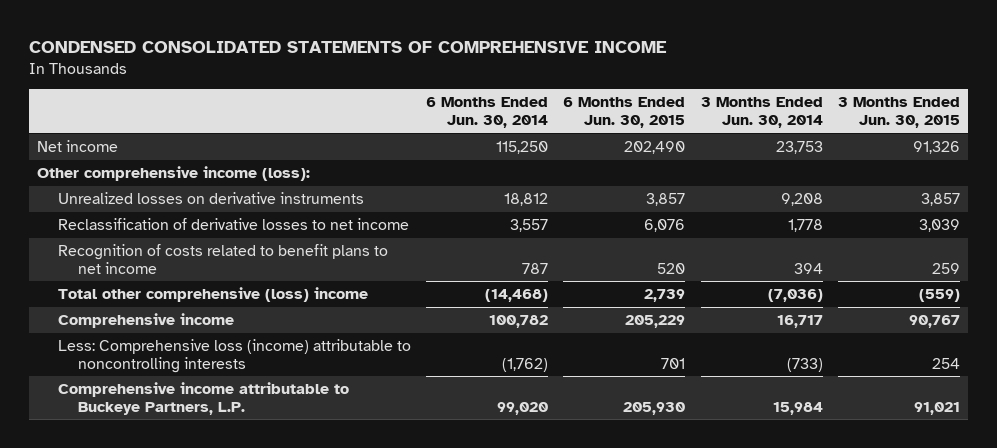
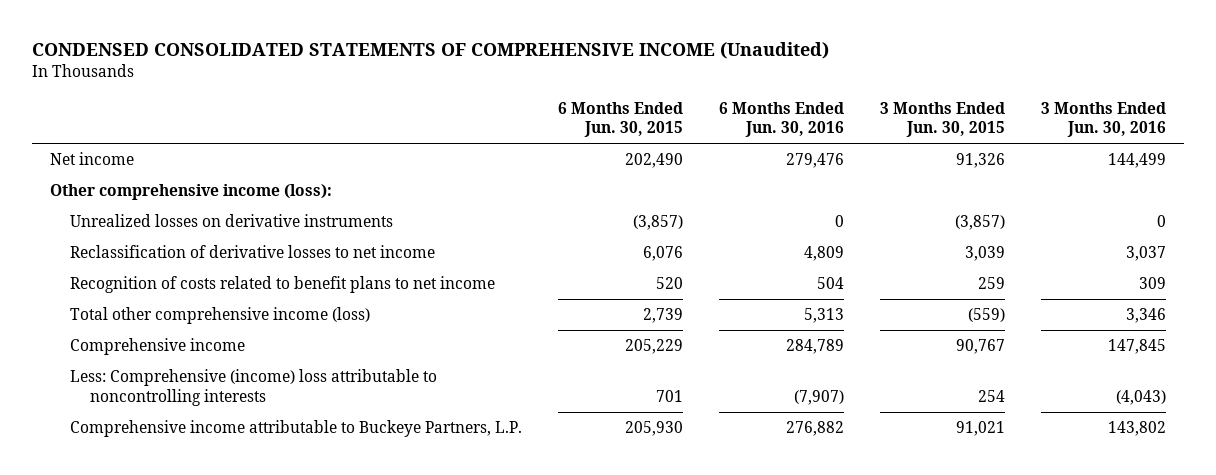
- CONDENSED CONSOLIDATED STATEMENTS OF COMPREHENSIVE INCOME
+ CONDENSED CONSOLIDATED STATEMENTS OF COMPREHENSIVE INCOME (Unaudited)
- | 6 Months Ended Jun. 30, 2014 | 6 Months Ended Jun. 30, 2015 | 3 Months Ended Jun. 30, 2014 | 3 Months Ended Jun. 30, 2015
+ | 6 Months Ended Jun. 30, 2015 | 6 Months Ended Jun. 30, 2016 | 3 Months Ended Jun. 30, 2015 | 3 Months Ended Jun. 30, 2016
- Unrealized losses on derivative instruments | 18,812 | 3,857 | 9,208 | 3,857
+ Unrealized losses on derivative instruments | (3,857) | 0 | (3,857) | 0
- Total other comprehensive (loss) income | (14,468) | 2,739 | (7,036) | (559)
+ Total other comprehensive income (loss) | 2,739 | 5,313 | (559) | 3,346
- Less: Comprehensive loss (income) attributable to noncontrolling interests | (1,762) | 701 | (733) | 254
+ Less: Comprehensive (income) loss attributable to noncontrolling interests | 701 | (7,907) | 254 | (4,043)

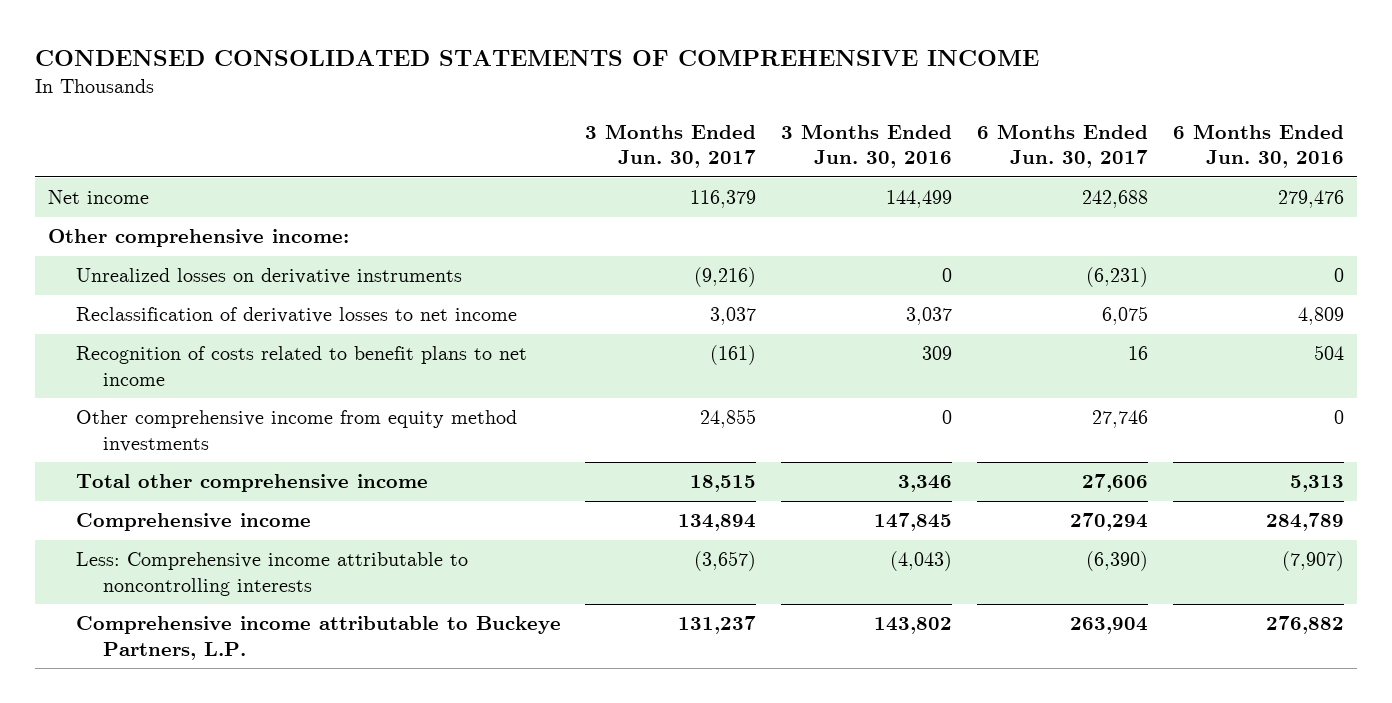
- CONDENSED CONSOLIDATED STATEMENTS OF COMPREHENSIVE INCOME (Unaudited)
+ CONDENSED CONSOLIDATED STATEMENTS OF COMPREHENSIVE INCOME
- | 6 Months Ended Jun. 30, 2015 | 6 Months Ended Jun. 30, 2016 | 3 Months Ended Jun. 30, 2015 | 3 Months Ended Jun. 30, 2016
+ | 3 Months Ended Jun. 30, 2017 | 3 Months Ended Jun. 30, 2016 | 6 Months Ended Jun. 30, 2017 | 6 Months Ended Jun. 30, 2016
- Other comprehensive income (loss):
+ Other comprehensive income:
- Total other comprehensive income (loss) | 2,739 | 5,313 | (559) | 3,346
+ Other comprehensive income from equity method investments | 24,855 | 0 | 27,746 | 0
+ Total other comprehensive income | 18,515 | 3,346 | 27,606 | 5,313
- Less: Comprehensive (income) loss attributable to noncontrolling interests | 701 | (7,907) | 254 | (4,043)
+ Less: Comprehensive income attributable to noncontrolling interests | (3,657) | (4,043) | (6,390) | (7,907)

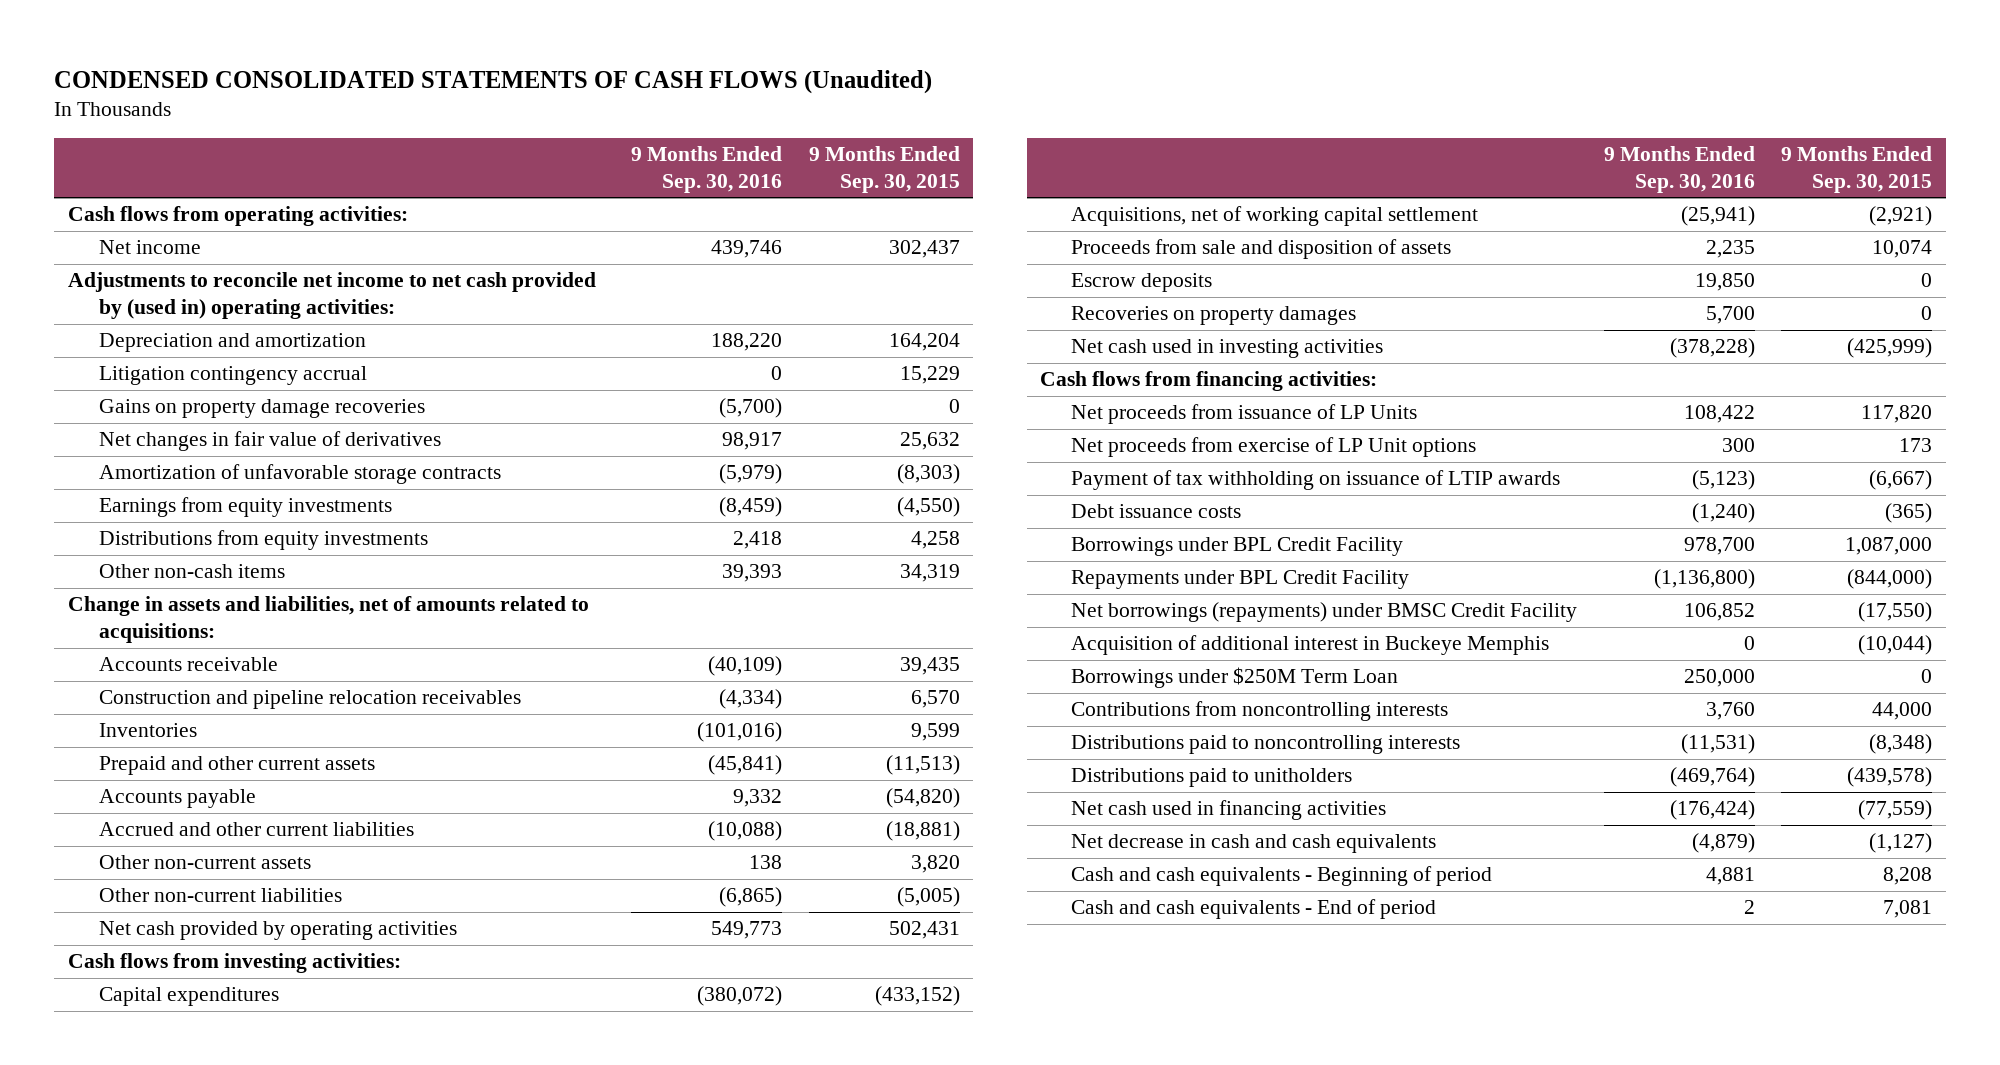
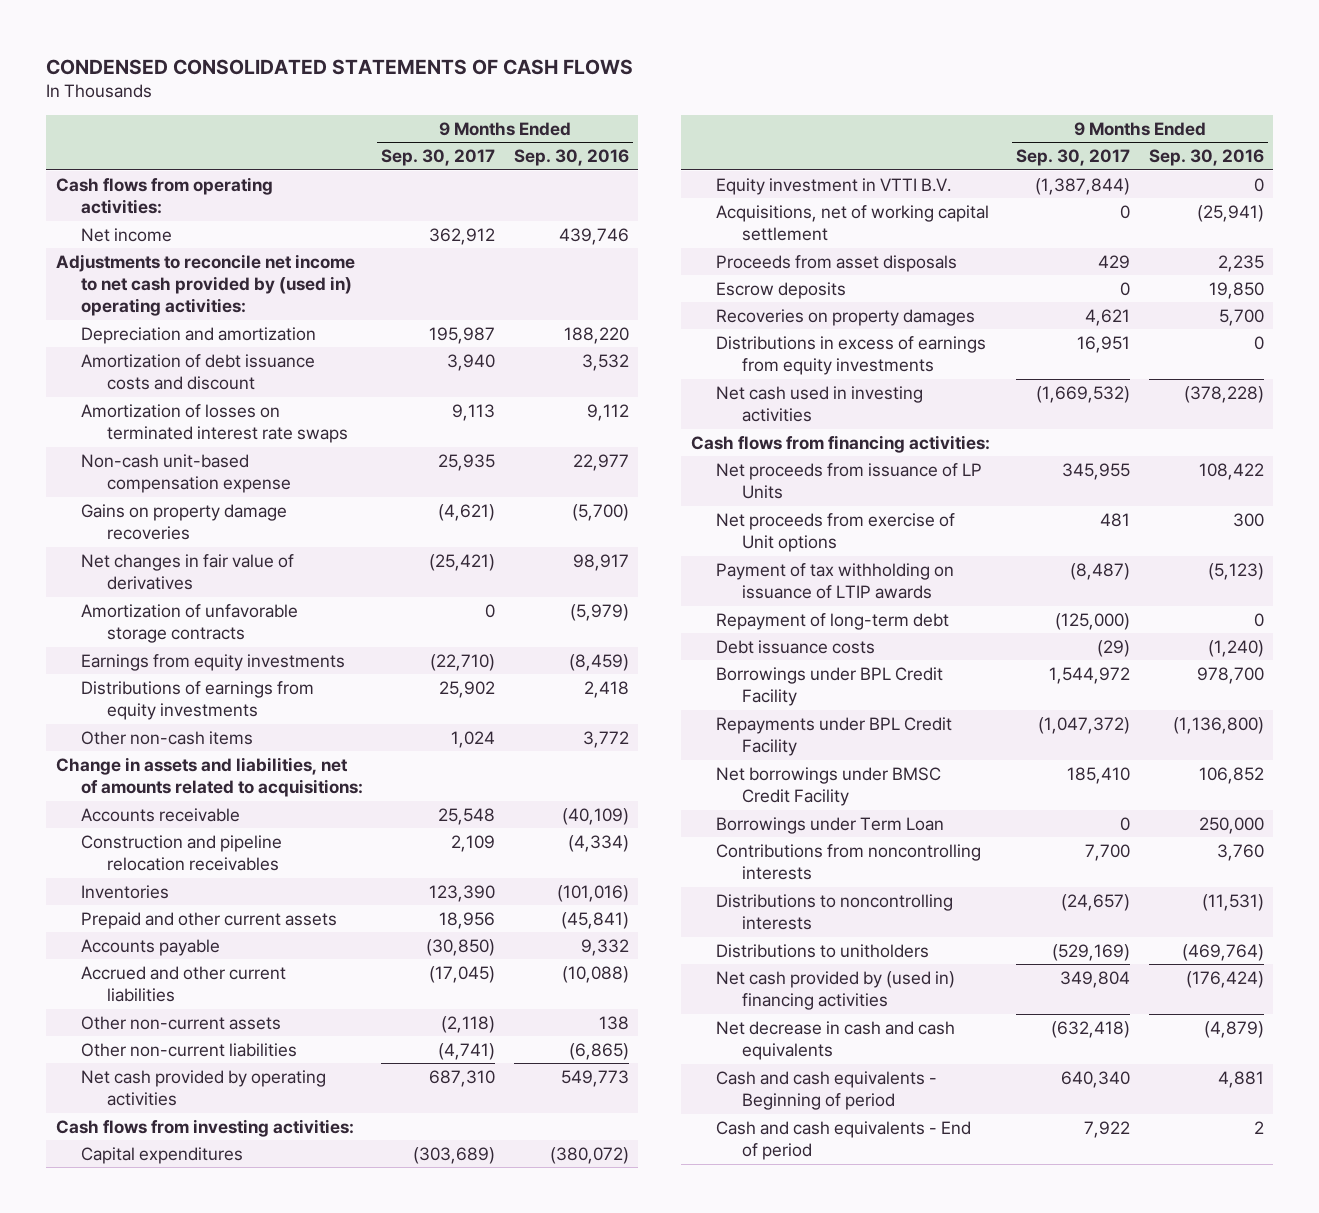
- CONDENSED CONSOLIDATED STATEMENTS OF CASH FLOWS (Unaudited)
+ CONDENSED CONSOLIDATED STATEMENTS OF CASH FLOWS
- | 9 Months Ended Sep. 30, 2016 | 9 Months Ended Sep. 30, 2015
+ | 9 Months Ended Sep. 30, 2017 | 9 Months Ended Sep. 30, 2016
- Litigation contingency accrual | 0 | 15,229
+ Amortization of debt issuance costs and discount | 3,940 | 3,532
+ Amortization of losses on terminated interest rate swaps | 9,113 | 9,112
+ Non-cash unit-based compensation expense | 25,935 | 22,977
- Distributions from equity investments | 2,418 | 4,258
- Other non-cash items | 39,393 | 34,319
+ Distributions of earnings from equity investments | 25,902 | 2,418
+ Other non-cash items | 1,024 | 3,772
+ Equity investment in VTTI B.V. | (1,387,844) | 0
- Proceeds from sale and disposition of assets | 2,235 | 10,074
+ Proceeds from asset disposals | 429 | 2,235
+ Distributions in excess of earnings from equity investments | 16,951 | 0
- Net proceeds from exercise of LP Unit options | 300 | 173
+ Net proceeds from exercise of Unit options | 481 | 300
+ Repayment of long-term debt | (125,000) | 0
- Net borrowings (repayments) under BMSC Credit Facility | 106,852 | (17,550)
- Acquisition of additional interest in Buckeye Memphis | 0 | (10,044)
- Borrowings under $250M Term Loan | 250,000 | 0
+ Net borrowings under BMSC Credit Facility | 185,410 | 106,852
+ Borrowings under Term Loan | 0 | 250,000
- Distributions paid to noncontrolling interests | (11,531) | (8,348)
- Distributions paid to unitholders | (469,764) | (439,578)
- Net cash used in financing activities | (176,424) | (77,559)
+ Distributions to noncontrolling interests | (24,657) | (11,531)
+ Distributions to unitholders | (529,169) | (469,764)
+ Net cash provided by (used in) financing activities | 349,804 | (176,424)

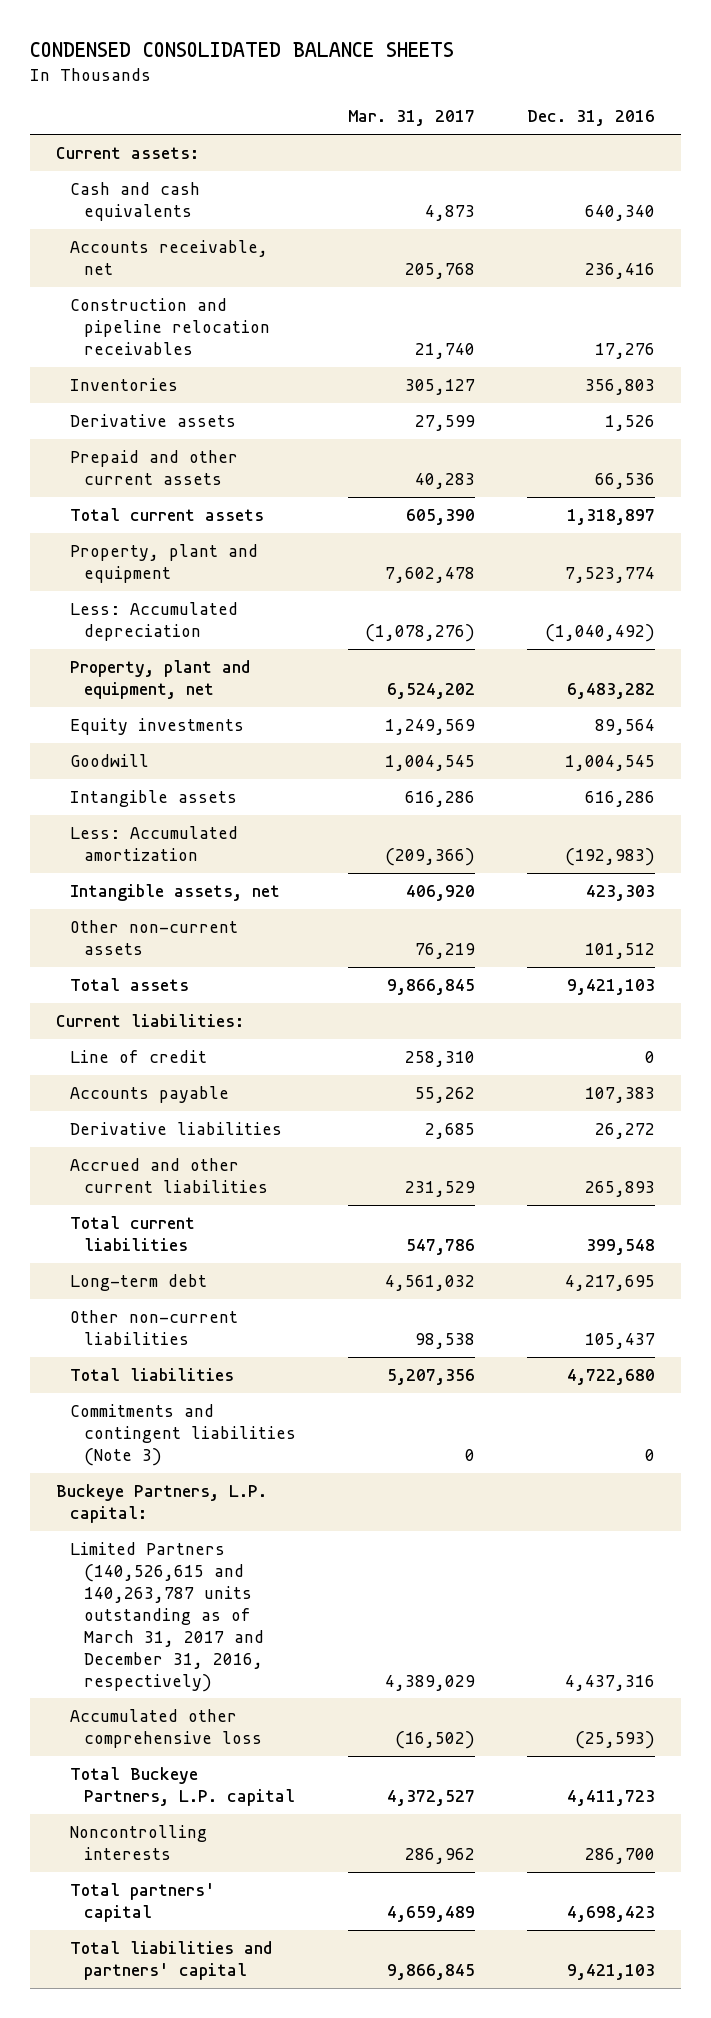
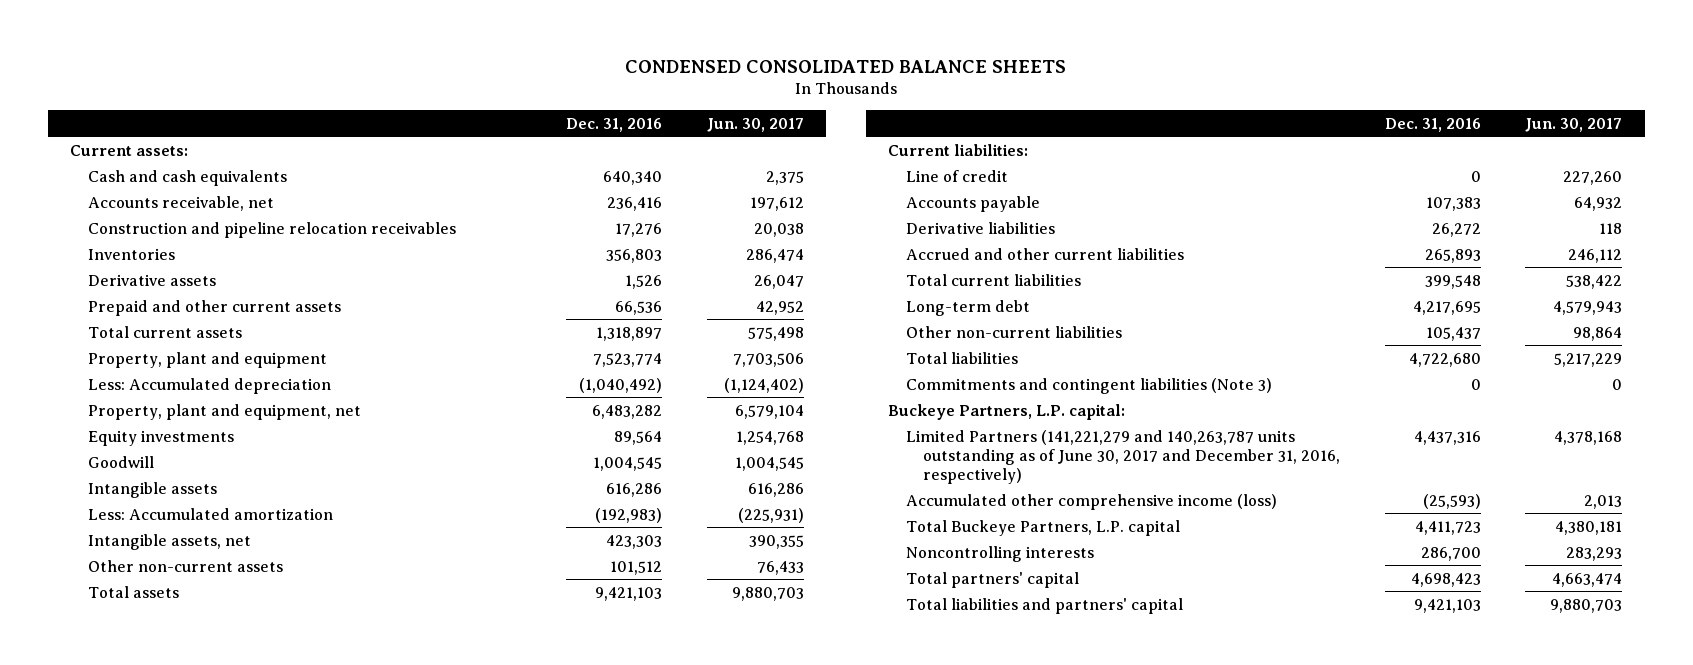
- | Mar. 31, 2017 | Dec. 31, 2016
+ | Dec. 31, 2016 | Jun. 30, 2017
- Limited Partners (140,526,615 and 140,263,787 units outstanding as of March 31, 2017 and December 31, 2016, respectively) | 4,389,029 | 4,437,316
- Accumulated other comprehensive loss | (16,502) | (25,593)
+ Limited Partners (141,221,279 and 140,263,787 units outstanding as of June 30, 2017 and December 31, 2016, respectively) | 4,437,316 | 4,378,168
+ Accumulated other comprehensive income (loss) | (25,593) | 2,013

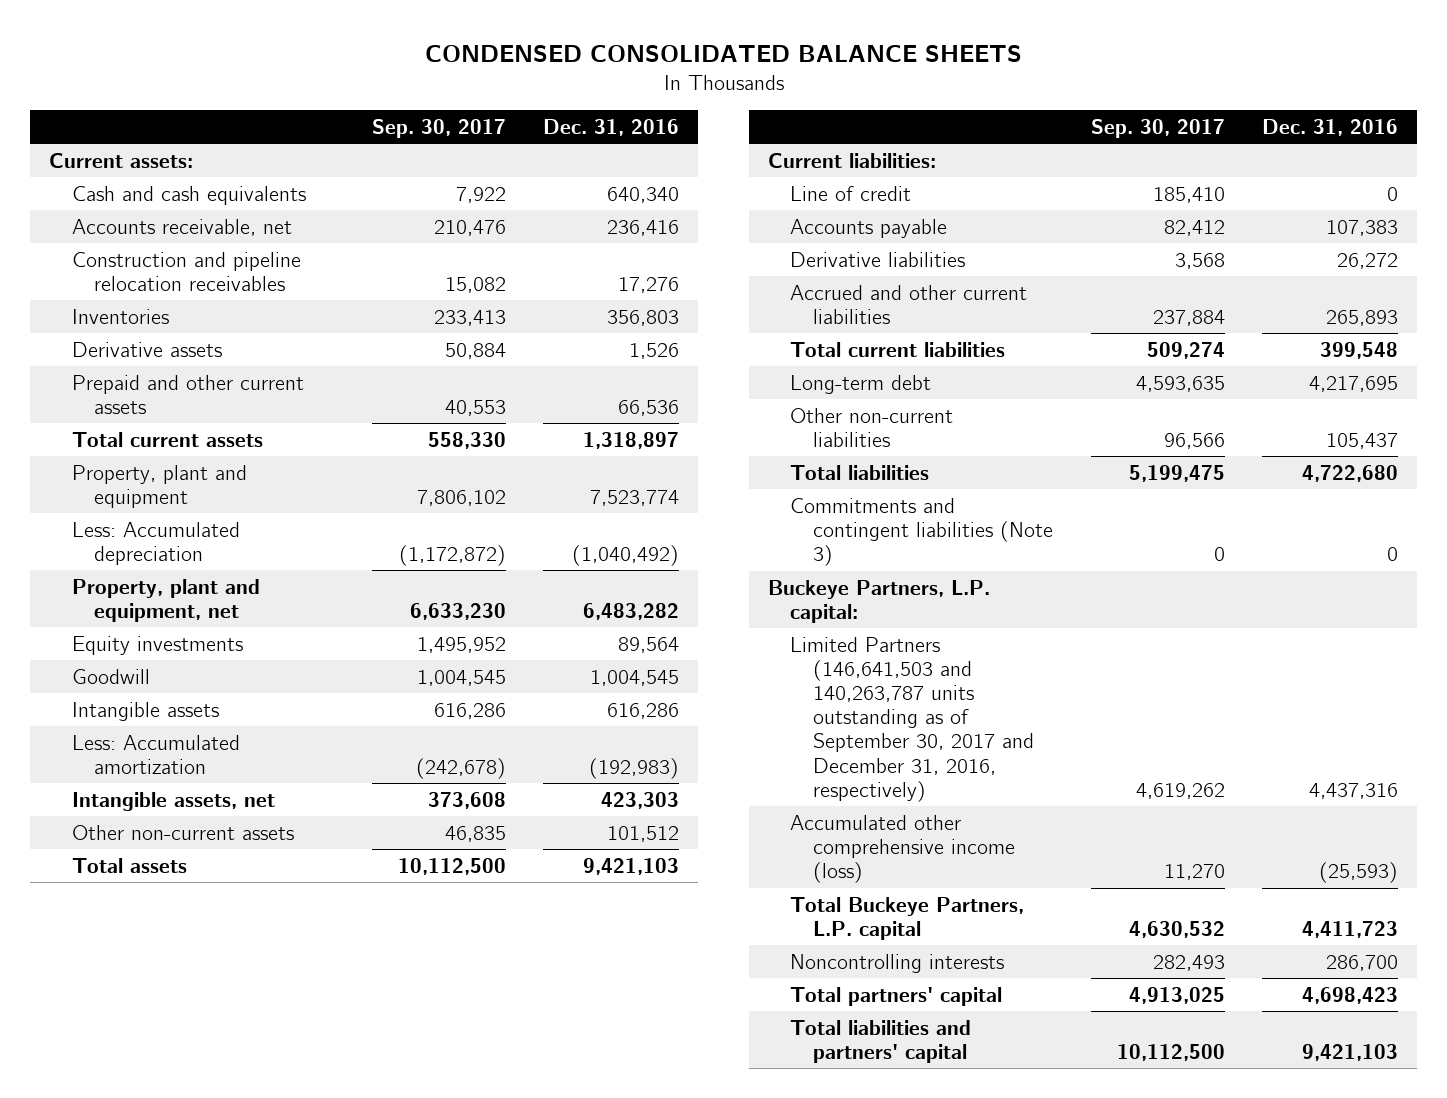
- | Dec. 31, 2016 | Jun. 30, 2017
+ | Sep. 30, 2017 | Dec. 31, 2016
- Limited Partners (141,221,279 and 140,263,787 units outstanding as of June 30, 2017 and December 31, 2016, respectively) | 4,437,316 | 4,378,168
+ Limited Partners (146,641,503 and 140,263,787 units outstanding as of September 30, 2017 and December 31, 2016, respectively) | 4,619,262 | 4,437,316

